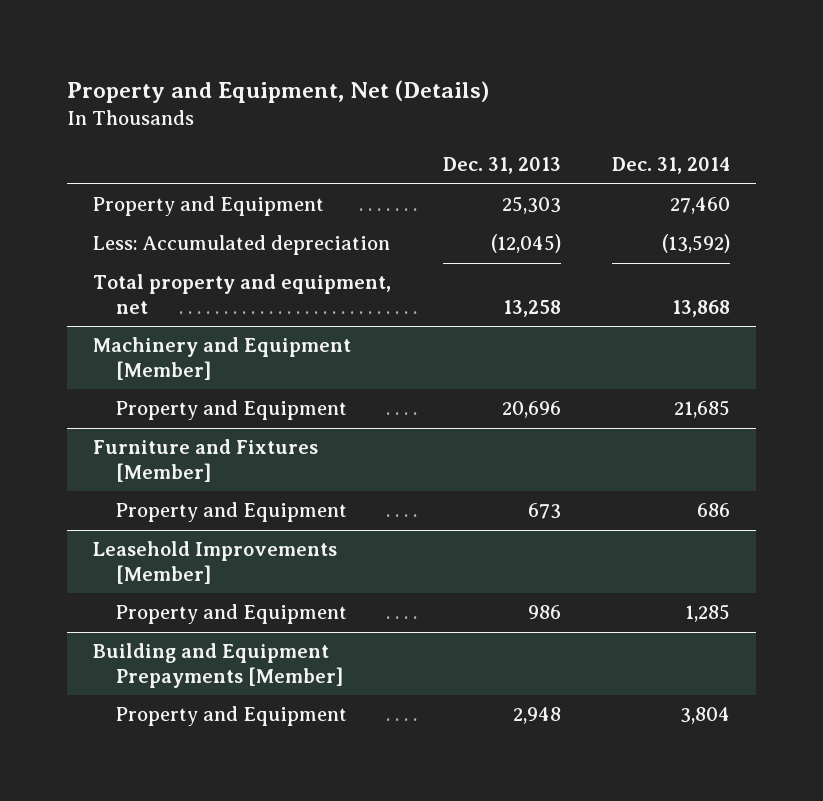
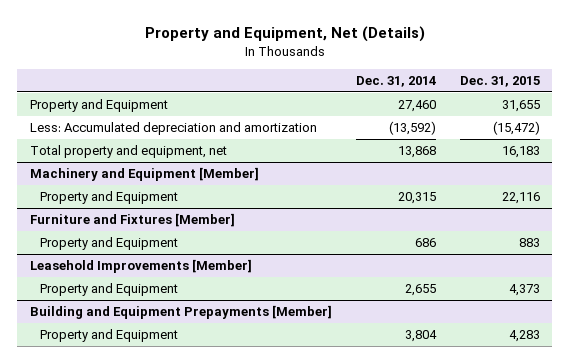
- | Dec. 31, 2013 | Dec. 31, 2014
+ | Dec. 31, 2014 | Dec. 31, 2015
- Less: Accumulated depreciation | (12,045) | (13,592)
+ Less: Accumulated depreciation and amortization | (13,592) | (15,472)
@ Machinery and Equipment [Member]
- Property and Equipment | 20,696 | 21,685
+ Property and Equipment | 20,315 | 22,116
@ Leasehold Improvements [Member]
- Property and Equipment | 986 | 1,285
+ Property and Equipment | 2,655 | 4,373

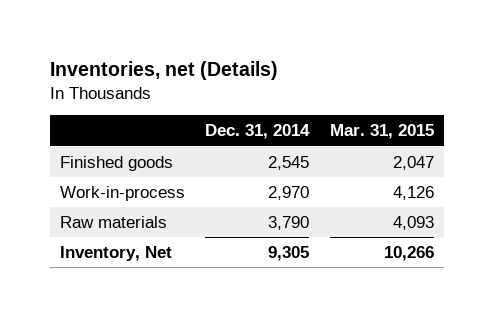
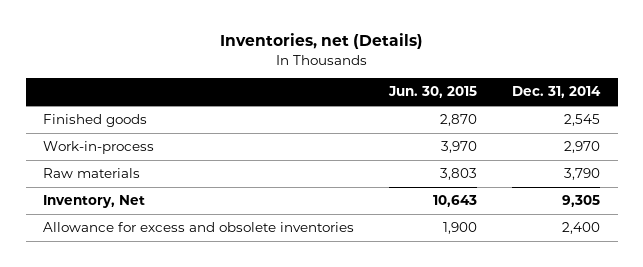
- | Dec. 31, 2014 | Mar. 31, 2015
+ | Jun. 30, 2015 | Dec. 31, 2014
+ Allowance for excess and obsolete inventories | 1,900 | 2,400

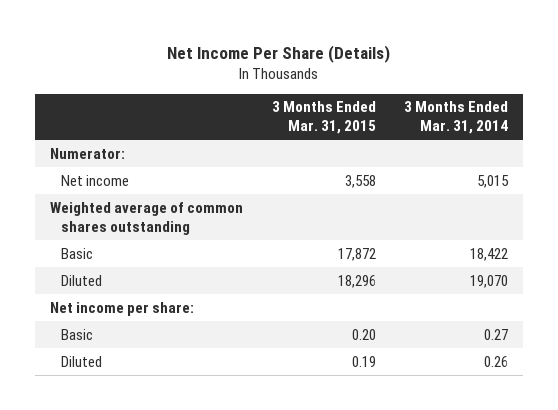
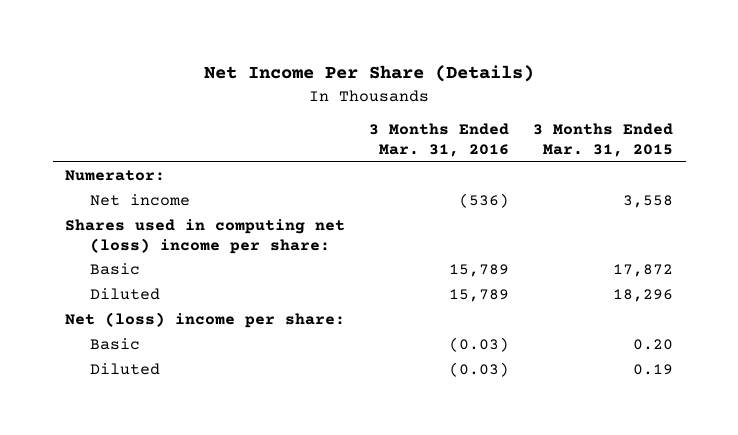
- | 3 Months Ended Mar. 31, 2015 | 3 Months Ended Mar. 31, 2014
+ | 3 Months Ended Mar. 31, 2016 | 3 Months Ended Mar. 31, 2015
- Weighted average of common shares outstanding
+ Shares used in computing net (loss) income per share:
- Net income per share:
+ Net (loss) income per share:

